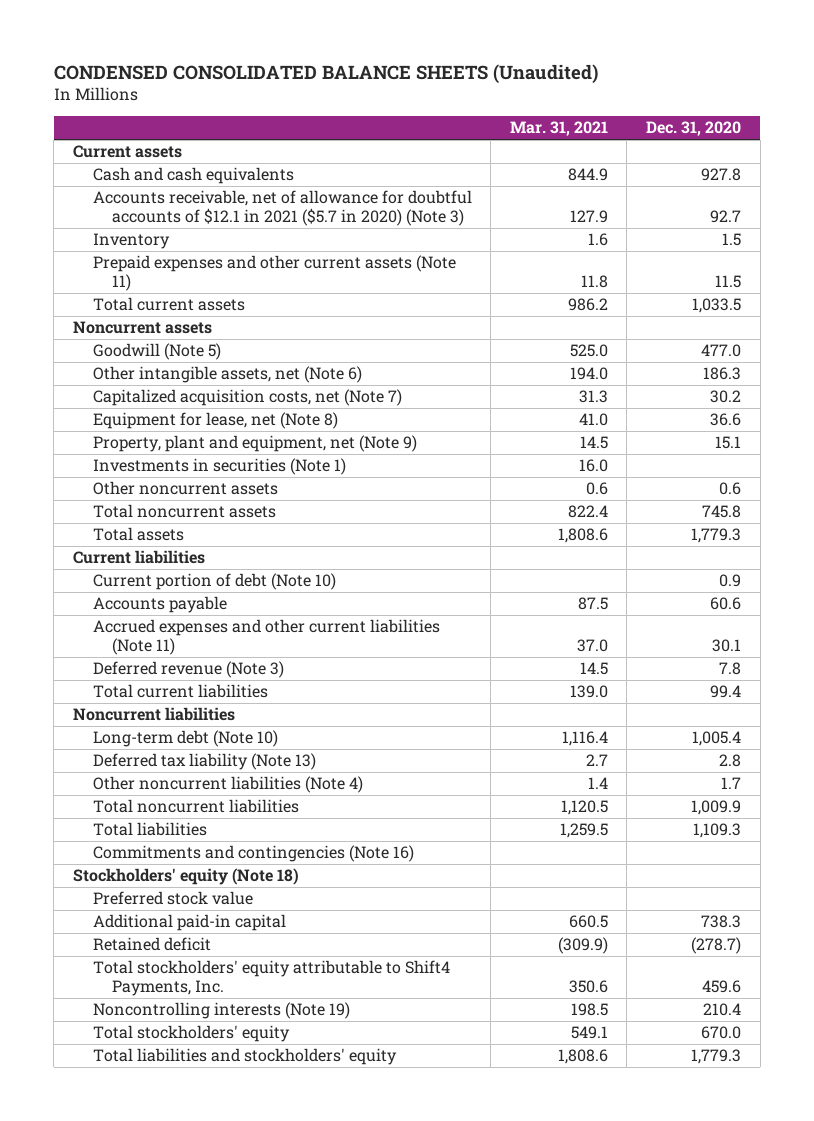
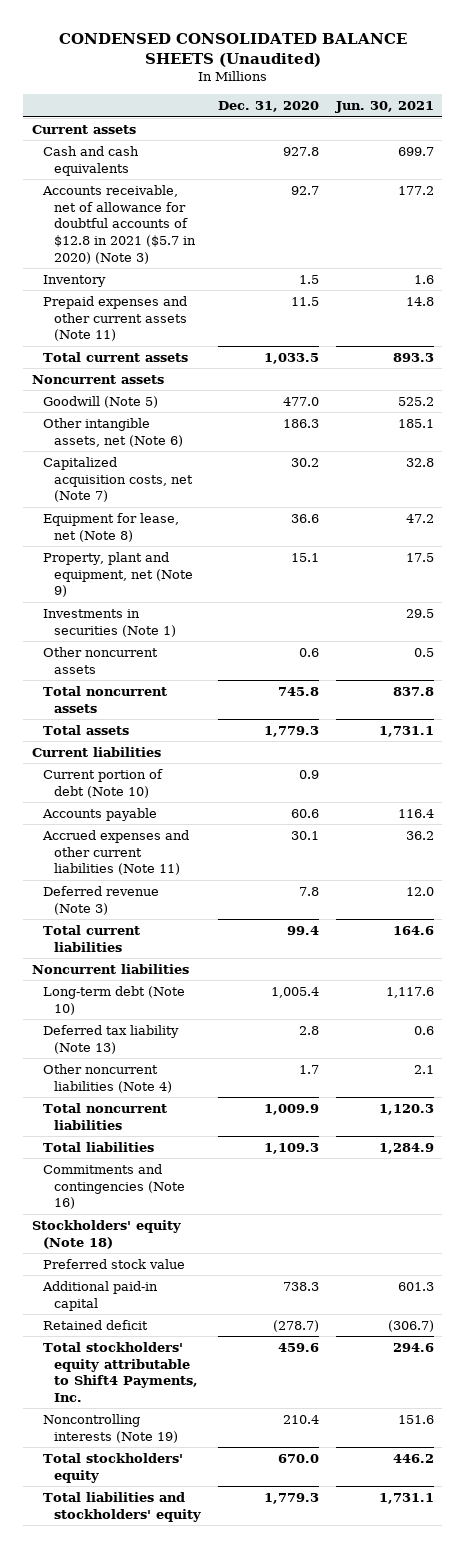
- | Mar. 31, 2021 | Dec. 31, 2020
+ | Dec. 31, 2020 | Jun. 30, 2021
- Accounts receivable, net of allowance for doubtful accounts of $12.1 in 2021 ($5.7 in 2020) (Note 3) | 127.9 | 92.7
+ Accounts receivable, net of allowance for doubtful accounts of $12.8 in 2021 ($5.7 in 2020) (Note 3) | 92.7 | 177.2

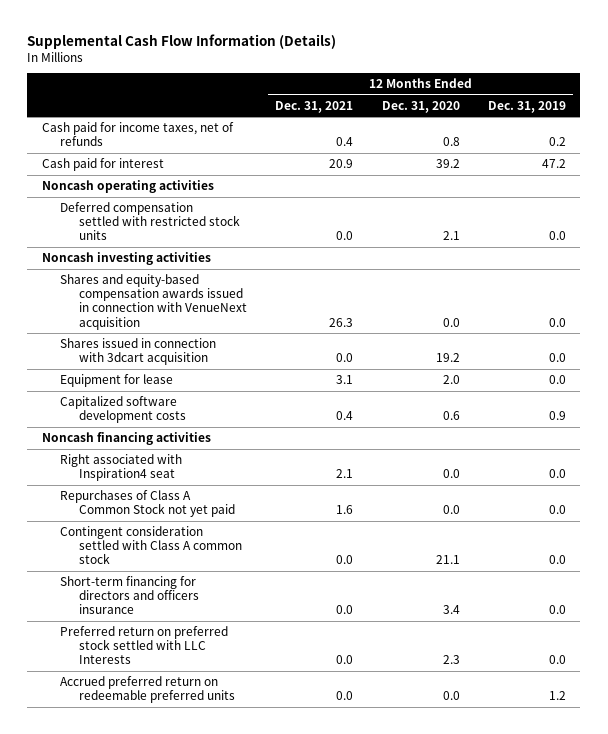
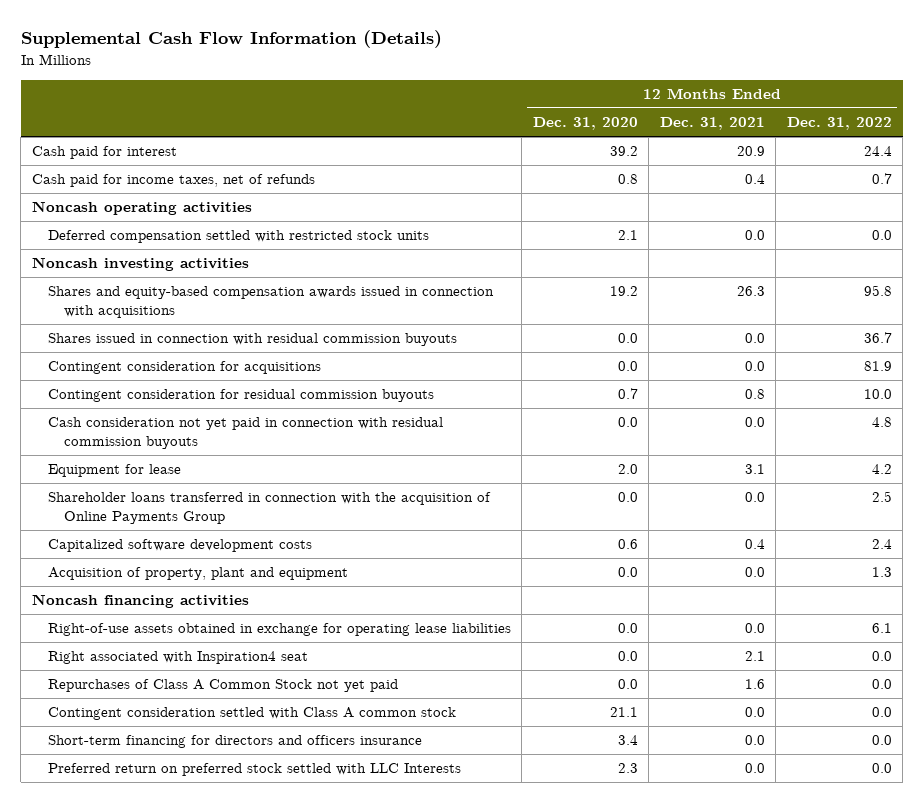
- | 12 Months Ended Dec. 31, 2021 | 12 Months Ended Dec. 31, 2020 | 12 Months Ended Dec. 31, 2019
+ | 12 Months Ended Dec. 31, 2020 | 12 Months Ended Dec. 31, 2021 | 12 Months Ended Dec. 31, 2022
moved down: Cash paid for income taxes, net of refunds | 0.8 | 0.4 | 0.7
- Shares and equity-based compensation awards issued in connection with VenueNext acquisition | 26.3 | 0.0 | 0.0
- Shares issued in connection with 3dcart acquisition | 0.0 | 19.2 | 0.0
+ Shares and equity-based compensation awards issued in connection with acquisitions | 19.2 | 26.3 | 95.8
+ Shares issued in connection with residual commission buyouts | 0.0 | 0.0 | 36.7
+ Contingent consideration for acquisitions | 0.0 | 0.0 | 81.9
+ Contingent consideration for residual commission buyouts | 0.7 | 0.8 | 10.0
+ Cash consideration not yet paid in connection with residual commission buyouts | 0.0 | 0.0 | 4.8
+ Shareholder loans transferred in connection with the acquisition of Online Payments Group | 0.0 | 0.0 | 2.5
+ Acquisition of property, plant and equipment | 0.0 | 0.0 | 1.3
+ Right-of-use assets obtained in exchange for operating lease liabilities | 0.0 | 0.0 | 6.1
- Accrued preferred return on redeemable preferred units | 0.0 | 0.0 | 1.2

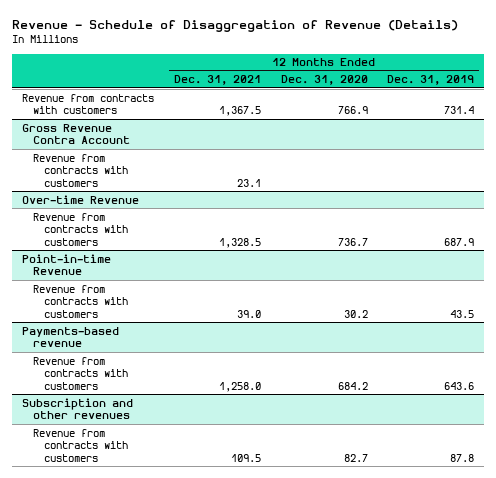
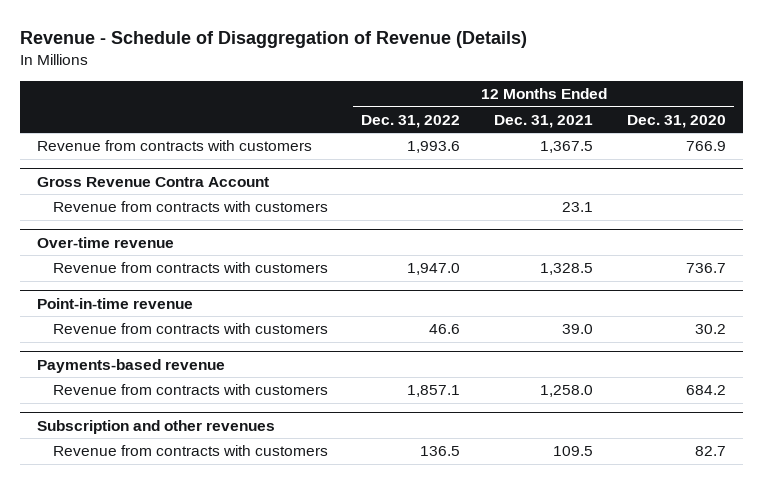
- | 12 Months Ended Dec. 31, 2021 | 12 Months Ended Dec. 31, 2020 | 12 Months Ended Dec. 31, 2019
+ | 12 Months Ended Dec. 31, 2022 | 12 Months Ended Dec. 31, 2021 | 12 Months Ended Dec. 31, 2020
- Over-time Revenue
+ Over-time revenue
- Point-in-time Revenue
+ Point-in-time revenue

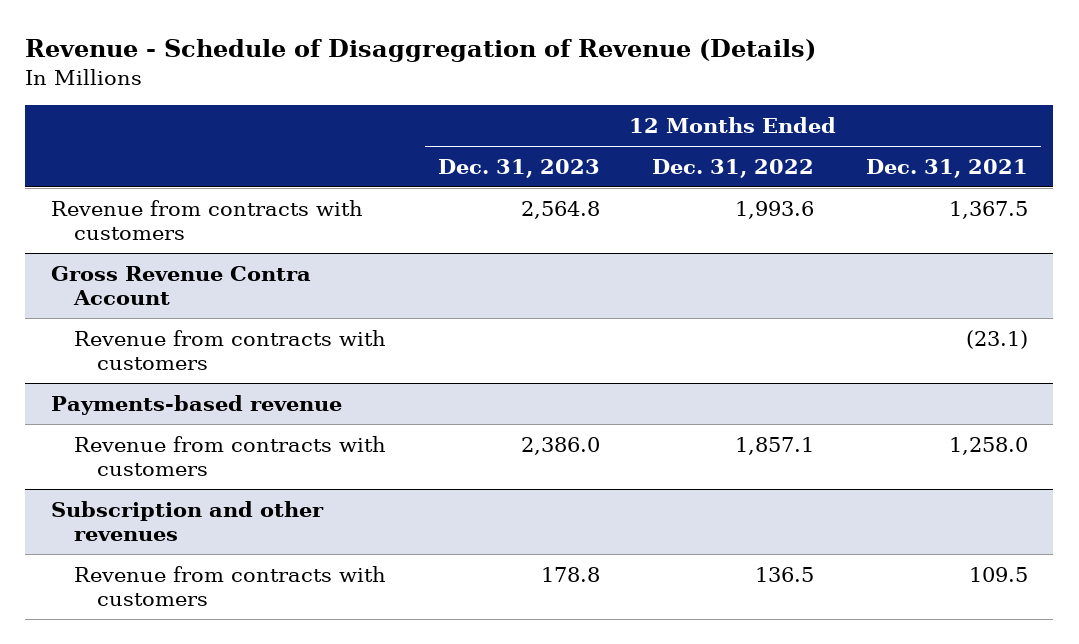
- | 12 Months Ended Dec. 31, 2022 | 12 Months Ended Dec. 31, 2021 | 12 Months Ended Dec. 31, 2020
+ | 12 Months Ended Dec. 31, 2023 | 12 Months Ended Dec. 31, 2022 | 12 Months Ended Dec. 31, 2021
@ Gross Revenue Contra Account
- Revenue from contracts with customers | | 23.1 |
- Over-time revenue
- Revenue from contracts with customers | 1,947.0 | 1,328.5 | 736.7
- Point-in-time revenue
- Revenue from contracts with customers | 46.6 | 39.0 | 30.2
@ Gross Revenue Contra Account
+ Revenue from contracts with customers | | | (23.1)

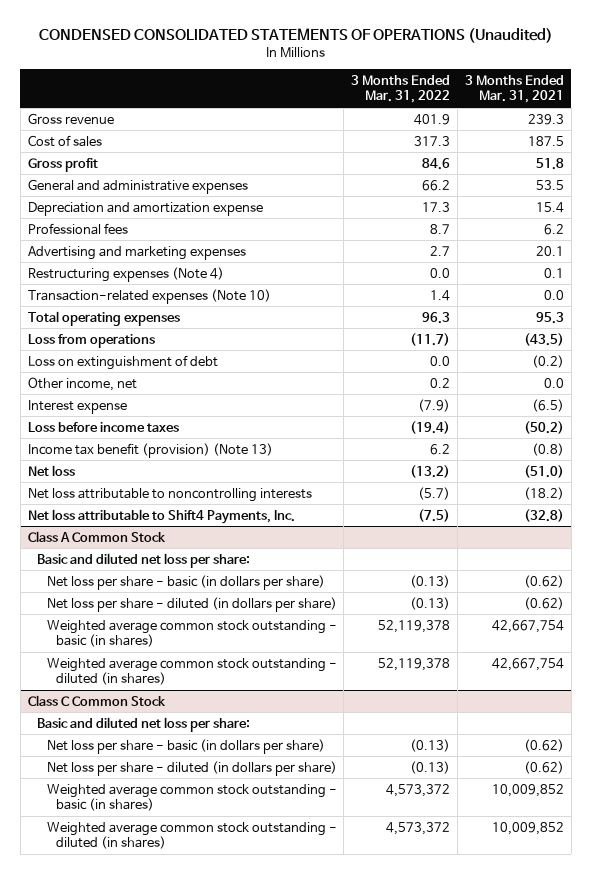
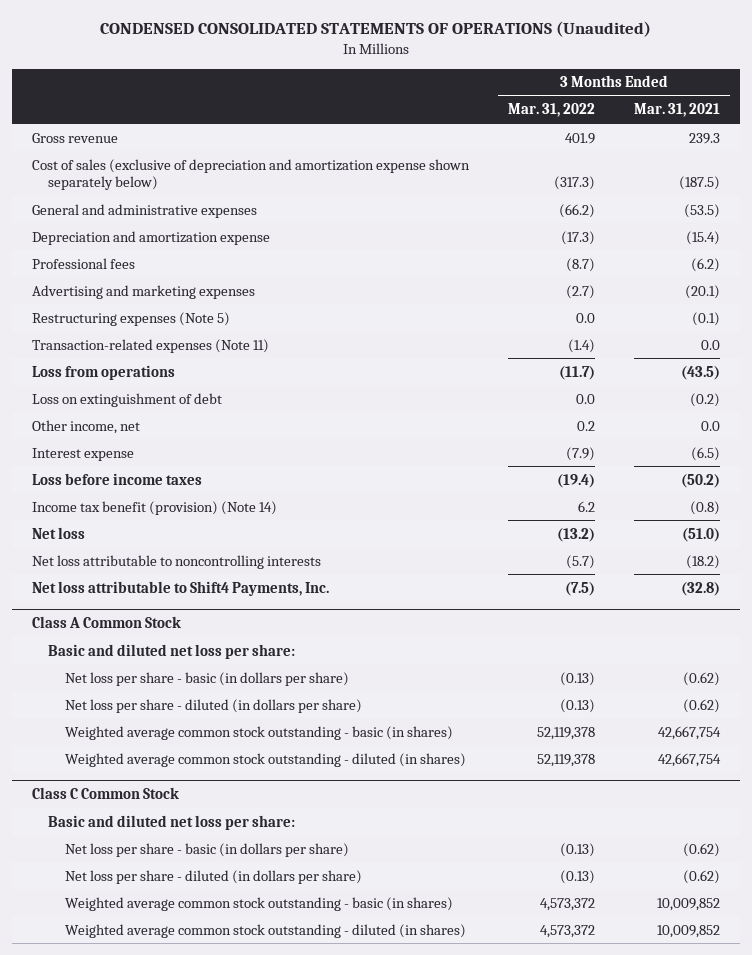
- Cost of sales | 317.3 | 187.5
- Gross profit | 84.6 | 51.8
- General and administrative expenses | 66.2 | 53.5
- Depreciation and amortization expense | 17.3 | 15.4
- Professional fees | 8.7 | 6.2
- Advertising and marketing expenses | 2.7 | 20.1
- Restructuring expenses (Note 4) | 0.0 | 0.1
- Transaction-related expenses (Note 10) | 1.4 | 0.0
- Total operating expenses | 96.3 | 95.3
+ Cost of sales (exclusive of depreciation and amortization expense shown separately below) | (317.3) | (187.5)
+ General and administrative expenses | (66.2) | (53.5)
+ Depreciation and amortization expense | (17.3) | (15.4)
+ Professional fees | (8.7) | (6.2)
+ Advertising and marketing expenses | (2.7) | (20.1)
+ Restructuring expenses (Note 5) | 0.0 | (0.1)
+ Transaction-related expenses (Note 11) | (1.4) | 0.0
- Income tax benefit (provision) (Note 13) | 6.2 | (0.8)
+ Income tax benefit (provision) (Note 14) | 6.2 | (0.8)

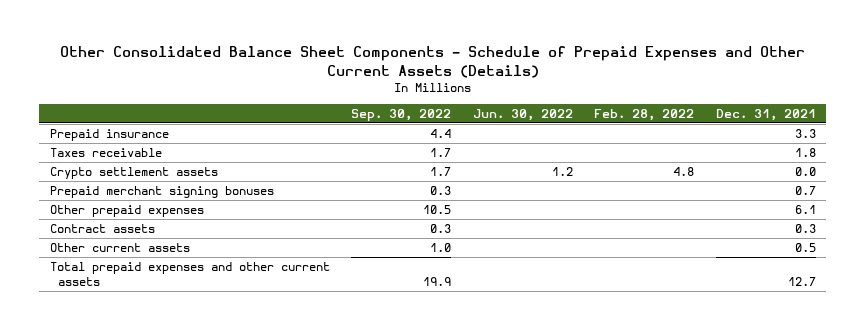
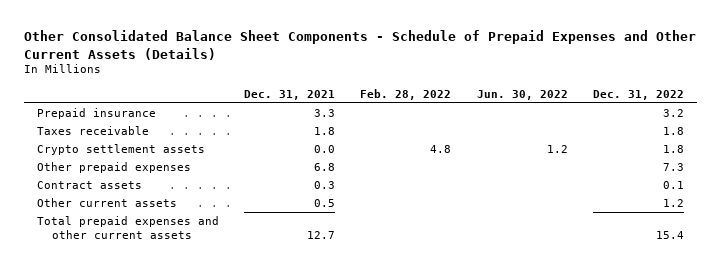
- | Sep. 30, 2022 | Jun. 30, 2022 | Feb. 28, 2022 | Dec. 31, 2021
+ | Dec. 31, 2021 | Feb. 28, 2022 | Jun. 30, 2022 | Dec. 31, 2022
- Prepaid merchant signing bonuses | 0.3 | | | 0.7
- Other prepaid expenses | 10.5 | | | 6.1
+ Other prepaid expenses | 6.8 | | | 7.3

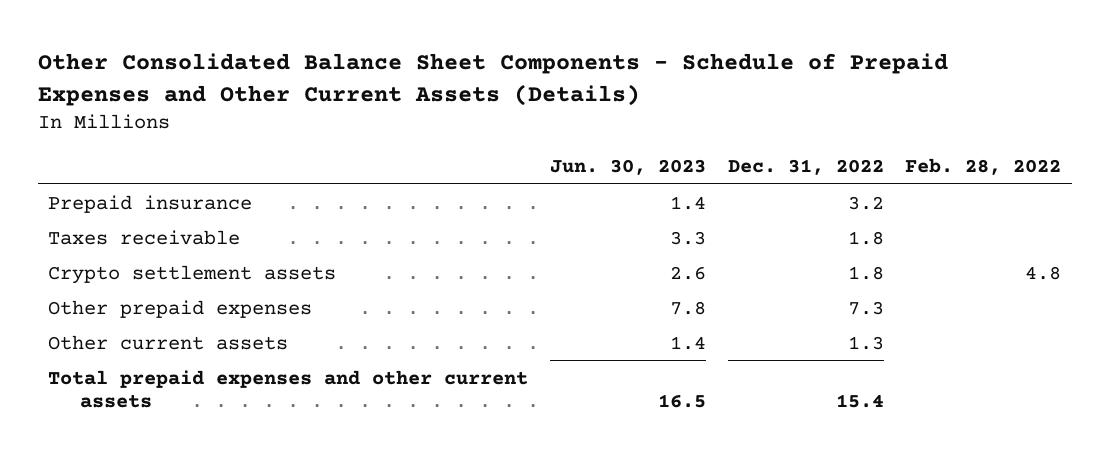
- | Dec. 31, 2021 | Feb. 28, 2022 | Jun. 30, 2022 | Dec. 31, 2022
+ | Jun. 30, 2023 | Dec. 31, 2022 | Feb. 28, 2022
- Contract assets | 0.3 | | | 0.1
- Other current assets | 0.5 | | | 1.2
+ Other current assets | 1.4 | 1.3 |

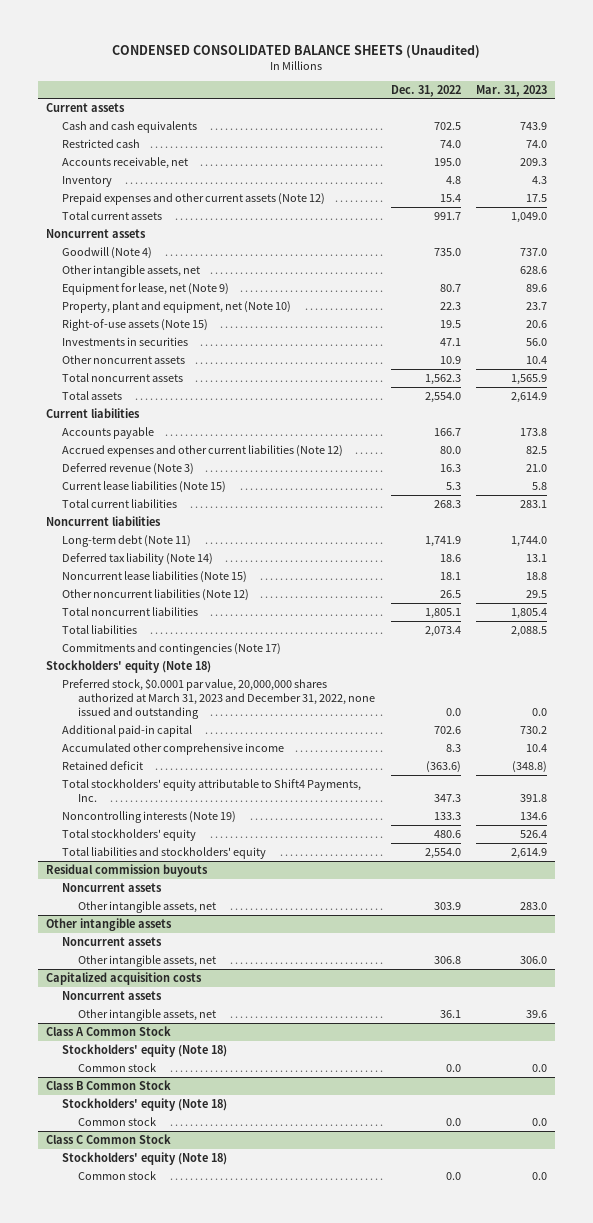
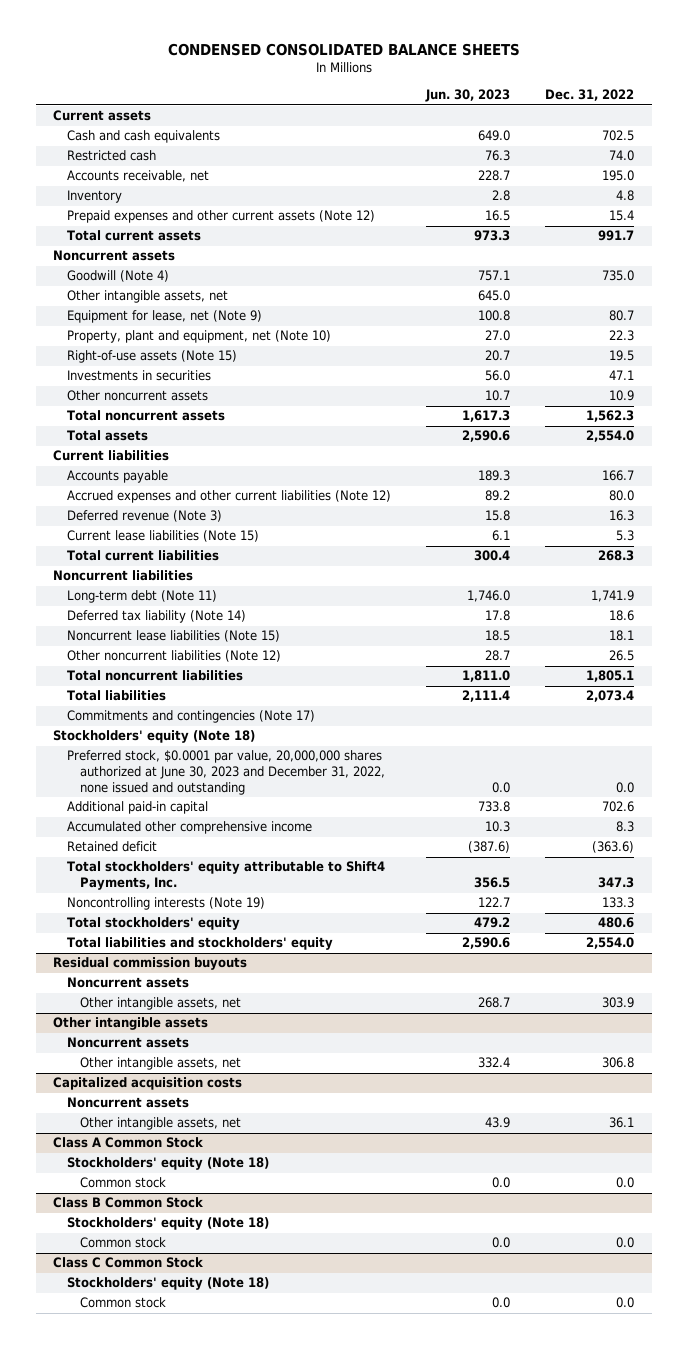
- CONDENSED CONSOLIDATED BALANCE SHEETS (Unaudited)
+ CONDENSED CONSOLIDATED BALANCE SHEETS
- | Dec. 31, 2022 | Mar. 31, 2023
+ | Jun. 30, 2023 | Dec. 31, 2022
- Preferred stock, $0.0001 par value, 20,000,000 shares authorized at March 31, 2023 and December 31, 2022, none issued and outstanding | 0.0 | 0.0
+ Preferred stock, $0.0001 par value, 20,000,000 shares authorized at June 30, 2023 and December 31, 2022, none issued and outstanding | 0.0 | 0.0

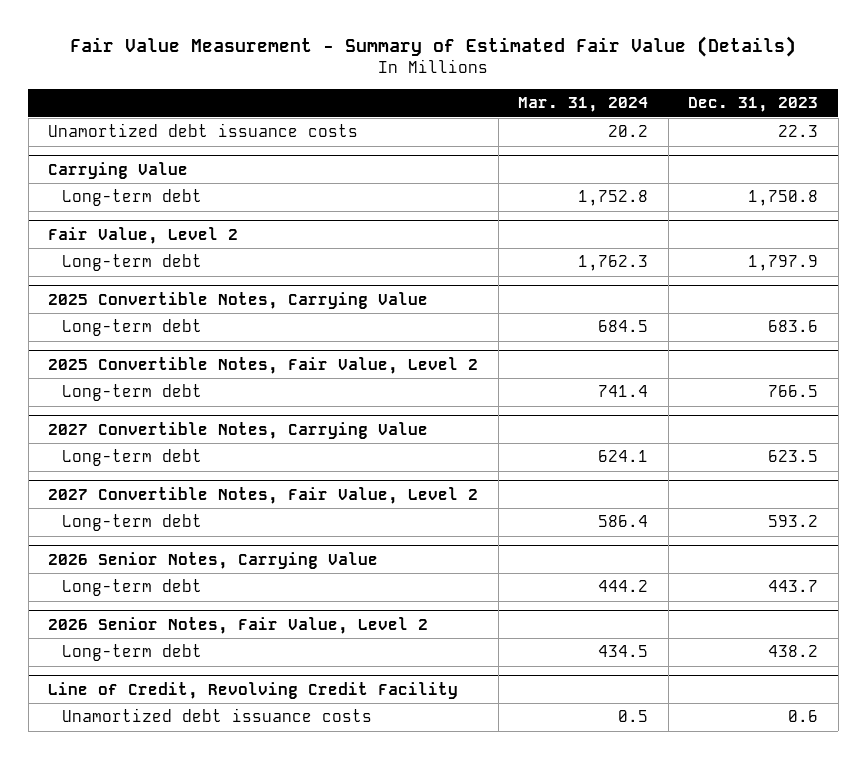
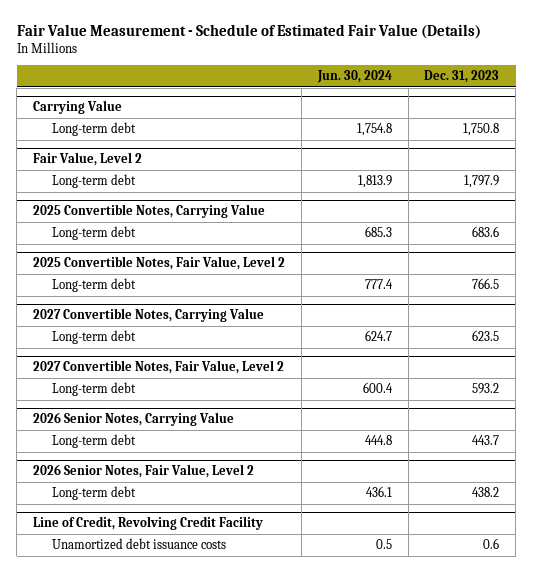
- Fair Value Measurement - Summary of Estimated Fair Value (Details)
+ Fair Value Measurement - Schedule of Estimated Fair Value (Details)
- | Mar. 31, 2024 | Dec. 31, 2023
+ | Jun. 30, 2024 | Dec. 31, 2023
- Unamortized debt issuance costs | 20.2 | 22.3

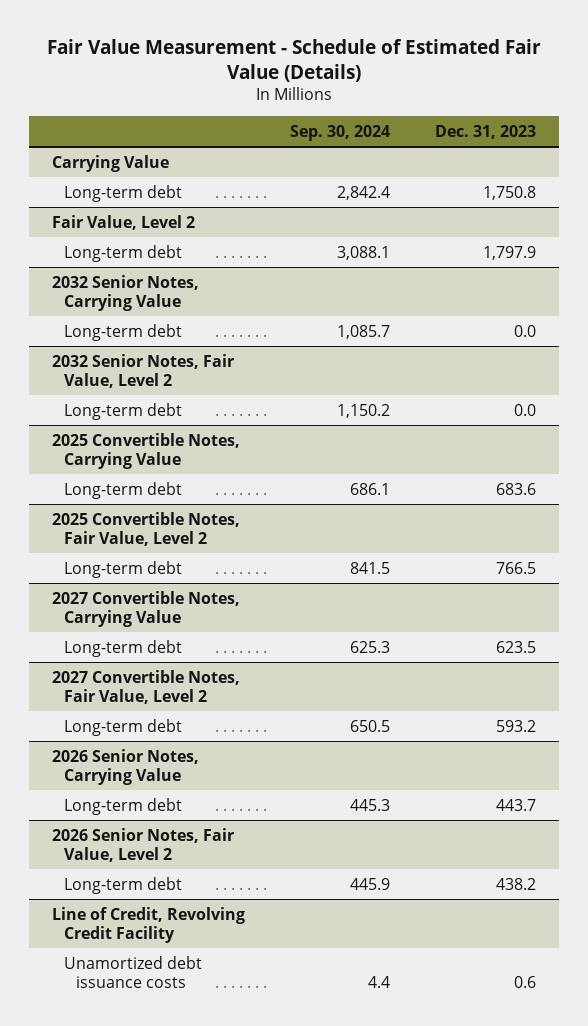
- | Jun. 30, 2024 | Dec. 31, 2023
+ | Sep. 30, 2024 | Dec. 31, 2023
+ 2032 Senior Notes, Carrying Value
+ Long-term debt | 1,085.7 | 0.0
+ 2032 Senior Notes, Fair Value, Level 2
+ Long-term debt | 1,150.2 | 0.0

